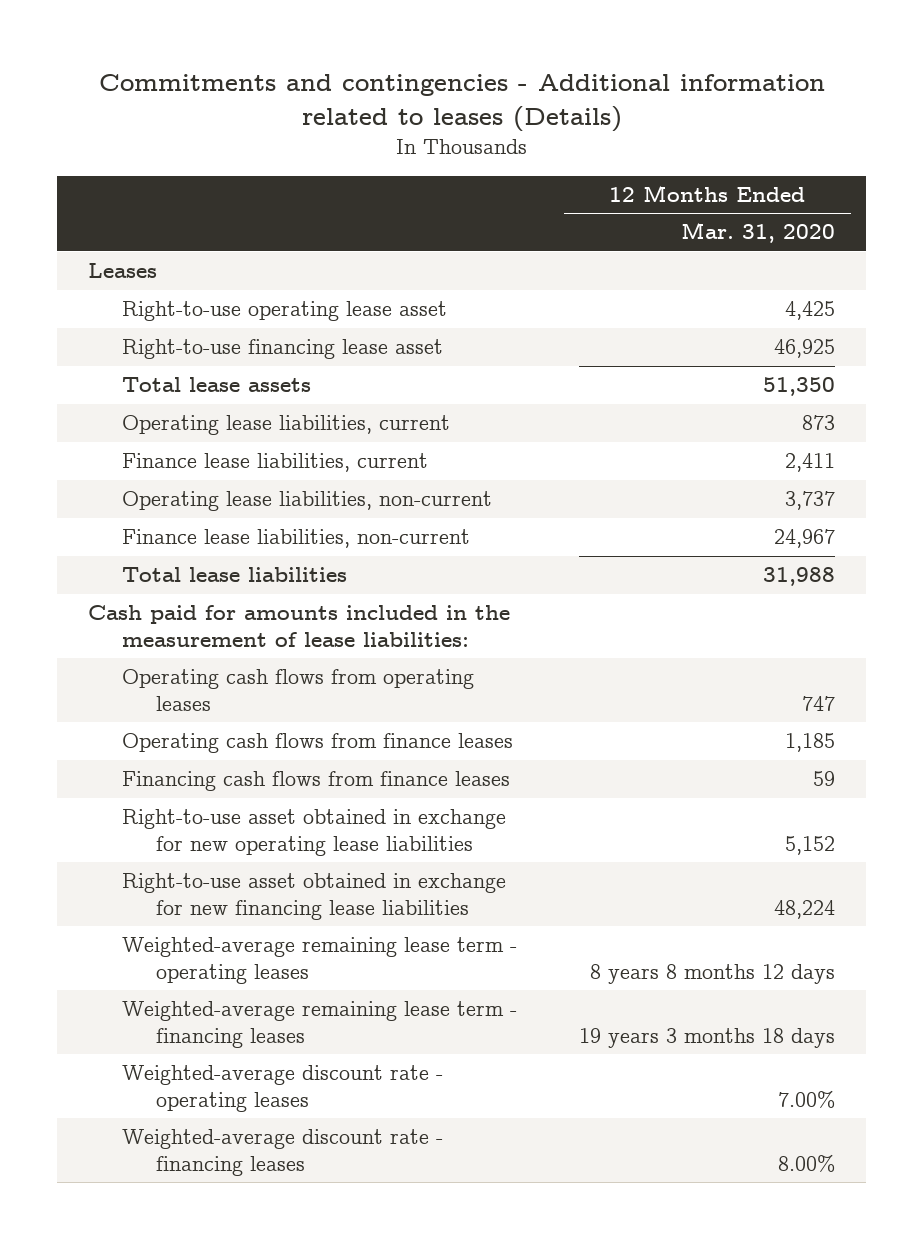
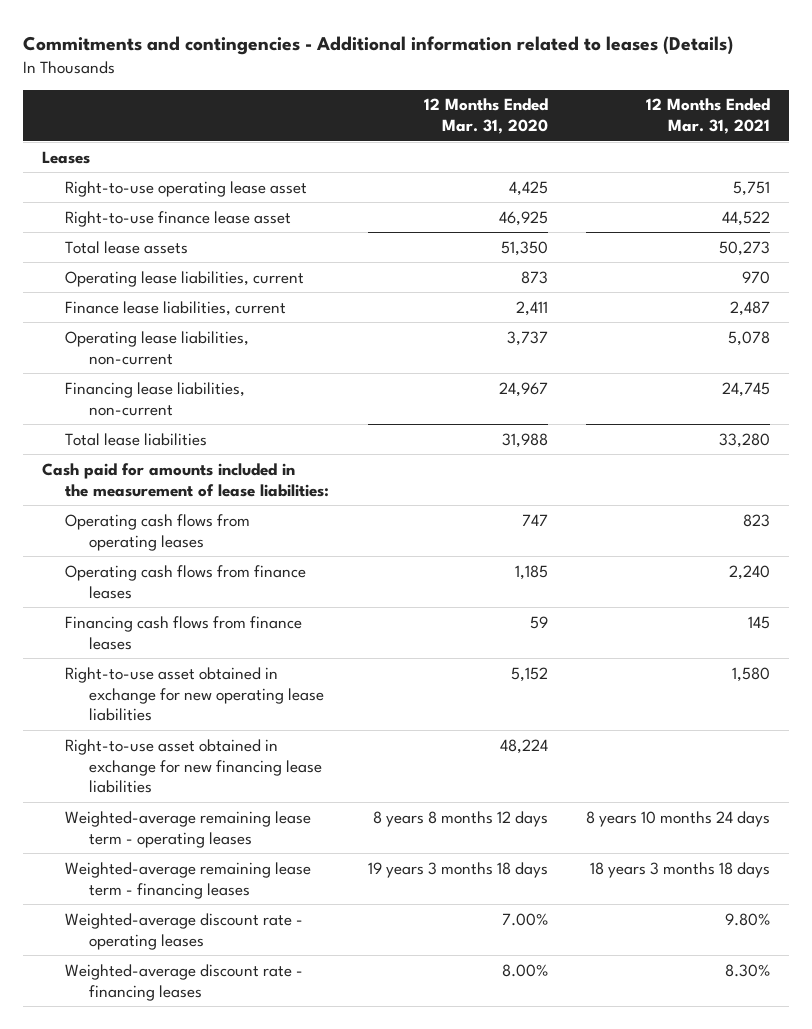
- | 12 Months Ended Mar. 31, 2020
+ | 12 Months Ended Mar. 31, 2020 | 12 Months Ended Mar. 31, 2021
- Right-to-use financing lease asset | 46,925
+ Right-to-use finance lease asset | 46,925 | 44,522
- Finance lease liabilities, non-current | 24,967
+ Financing lease liabilities, non-current | 24,967 | 24,745

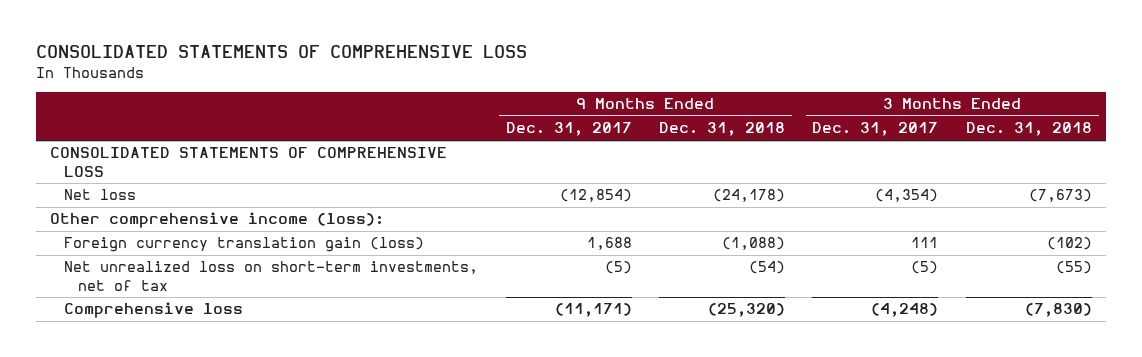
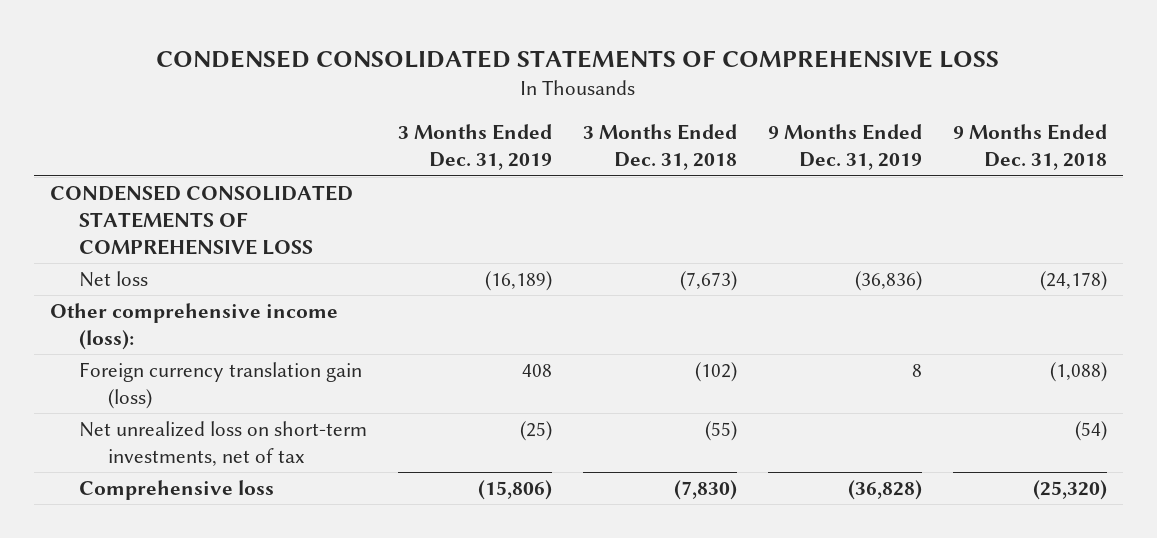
- CONSOLIDATED STATEMENTS OF COMPREHENSIVE LOSS
+ CONDENSED CONSOLIDATED STATEMENTS OF COMPREHENSIVE LOSS
- | 9 Months Ended Dec. 31, 2017 | 9 Months Ended Dec. 31, 2018 | 3 Months Ended Dec. 31, 2017 | 3 Months Ended Dec. 31, 2018
+ | 3 Months Ended Dec. 31, 2019 | 3 Months Ended Dec. 31, 2018 | 9 Months Ended Dec. 31, 2019 | 9 Months Ended Dec. 31, 2018
- CONSOLIDATED STATEMENTS OF COMPREHENSIVE LOSS
+ CONDENSED CONSOLIDATED STATEMENTS OF COMPREHENSIVE LOSS

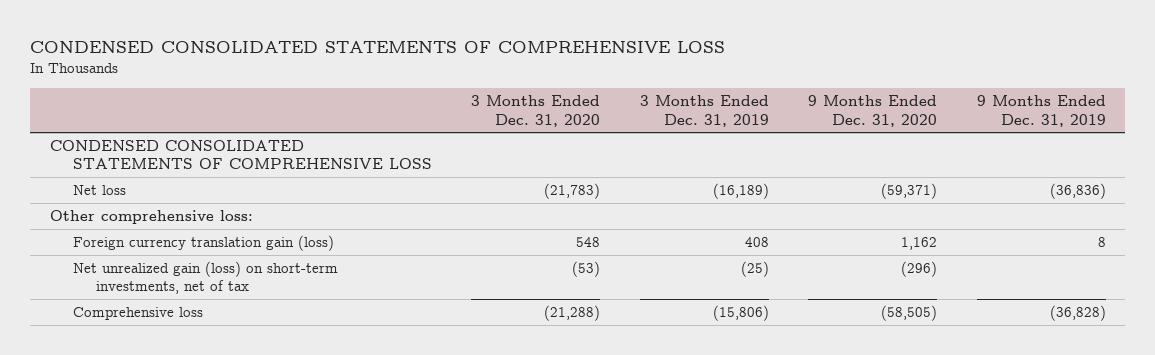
- | 3 Months Ended Dec. 31, 2019 | 3 Months Ended Dec. 31, 2018 | 9 Months Ended Dec. 31, 2019 | 9 Months Ended Dec. 31, 2018
+ | 3 Months Ended Dec. 31, 2020 | 3 Months Ended Dec. 31, 2019 | 9 Months Ended Dec. 31, 2020 | 9 Months Ended Dec. 31, 2019
- Other comprehensive income (loss):
+ Other comprehensive loss:
- Net unrealized loss on short-term investments, net of tax | (25) | (55) | | (54)
+ Net unrealized gain (loss) on short-term investments, net of tax | (53) | (25) | (296) |

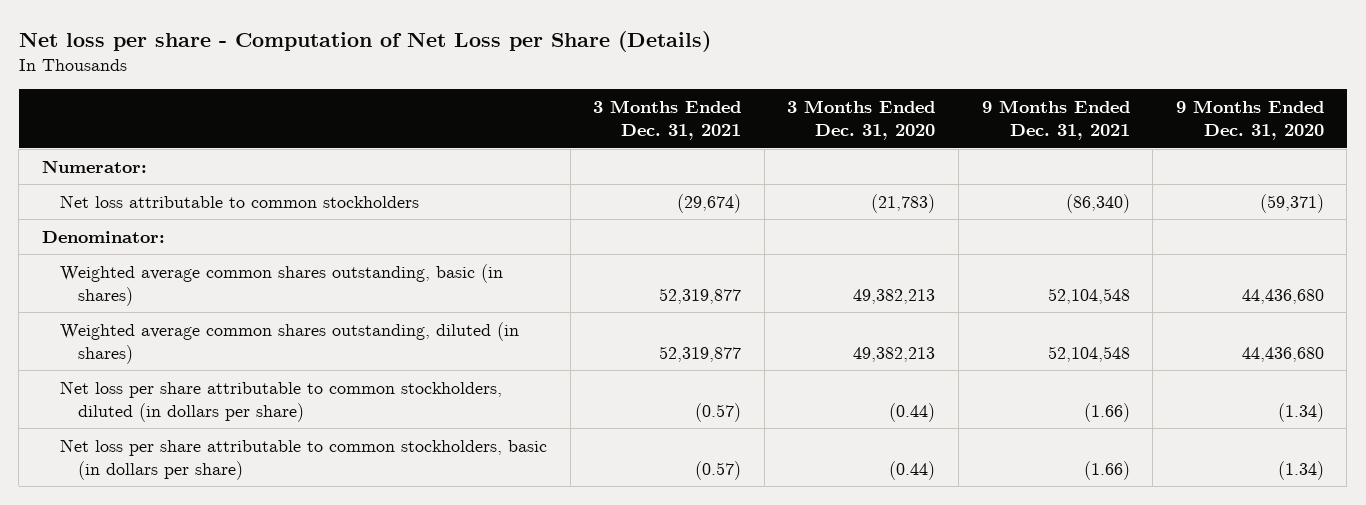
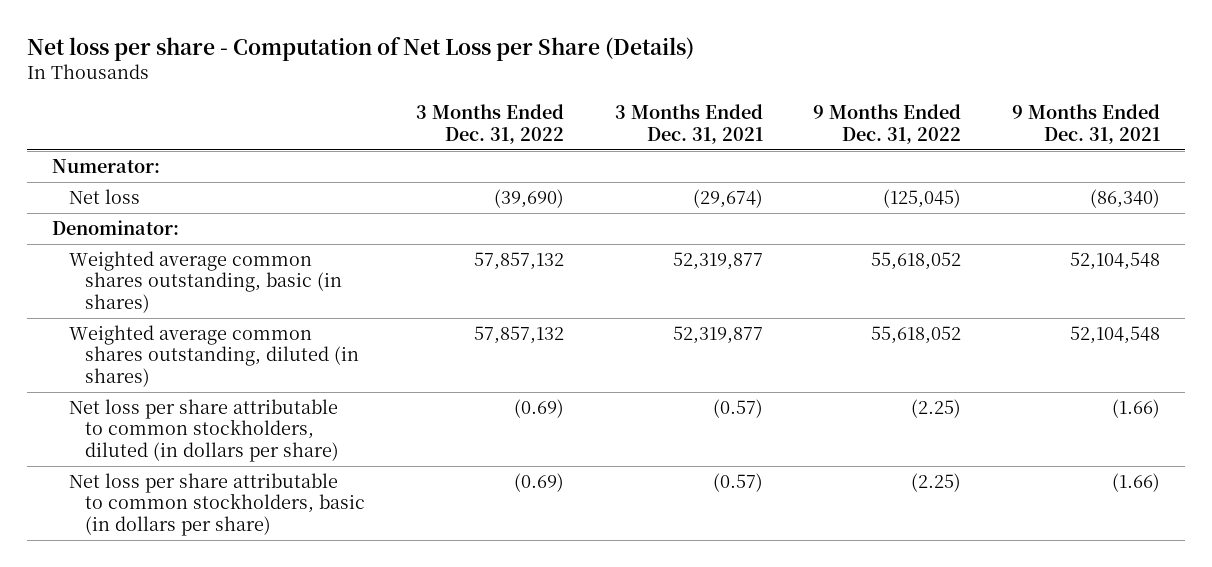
- | 3 Months Ended Dec. 31, 2021 | 3 Months Ended Dec. 31, 2020 | 9 Months Ended Dec. 31, 2021 | 9 Months Ended Dec. 31, 2020
+ | 3 Months Ended Dec. 31, 2022 | 3 Months Ended Dec. 31, 2021 | 9 Months Ended Dec. 31, 2022 | 9 Months Ended Dec. 31, 2021
- Net loss attributable to common stockholders | (29,674) | (21,783) | (86,340) | (59,371)
+ Net loss | (39,690) | (29,674) | (125,045) | (86,340)

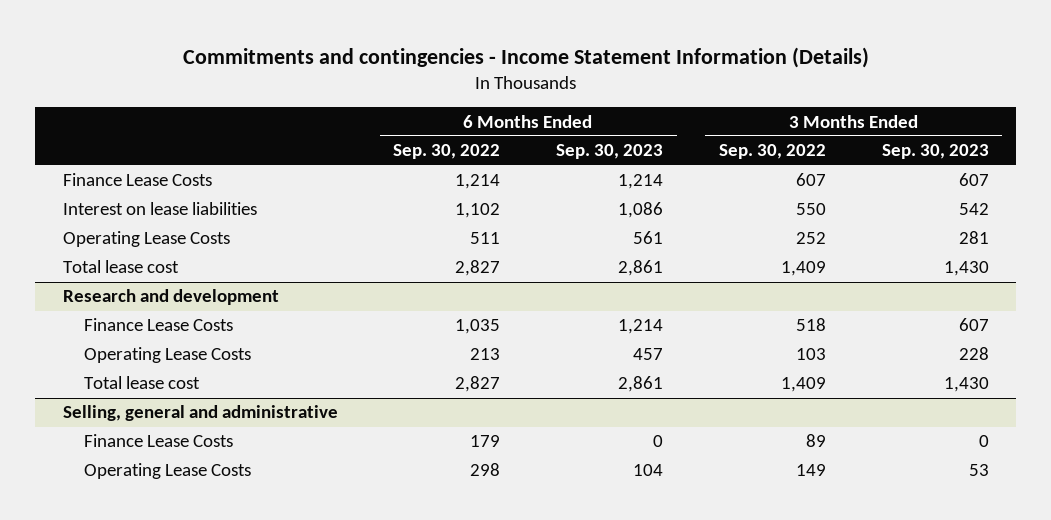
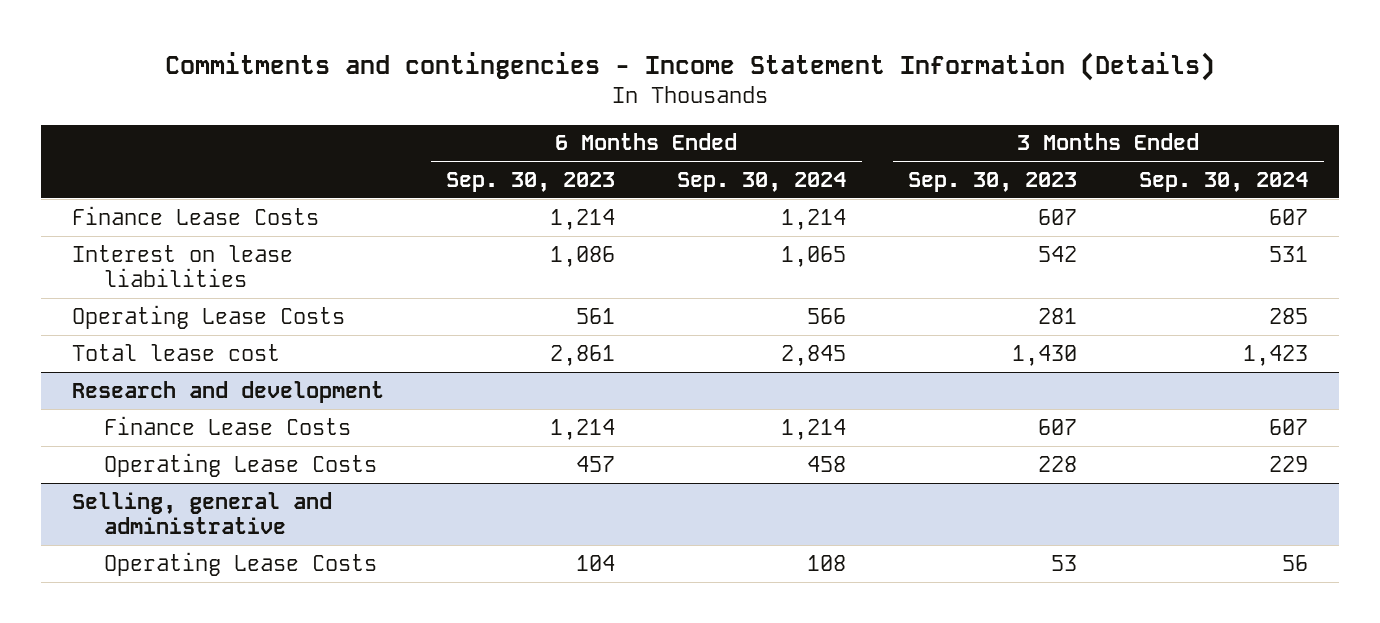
- | 6 Months Ended Sep. 30, 2022 | 6 Months Ended Sep. 30, 2023 | 3 Months Ended Sep. 30, 2022 | 3 Months Ended Sep. 30, 2023
+ | 6 Months Ended Sep. 30, 2023 | 6 Months Ended Sep. 30, 2024 | 3 Months Ended Sep. 30, 2023 | 3 Months Ended Sep. 30, 2024
@ Research and development
- Total lease cost | 2,827 | 2,861 | 1,409 | 1,430
@ Selling, general and administrative
- Finance Lease Costs | 179 | 0 | 89 | 0

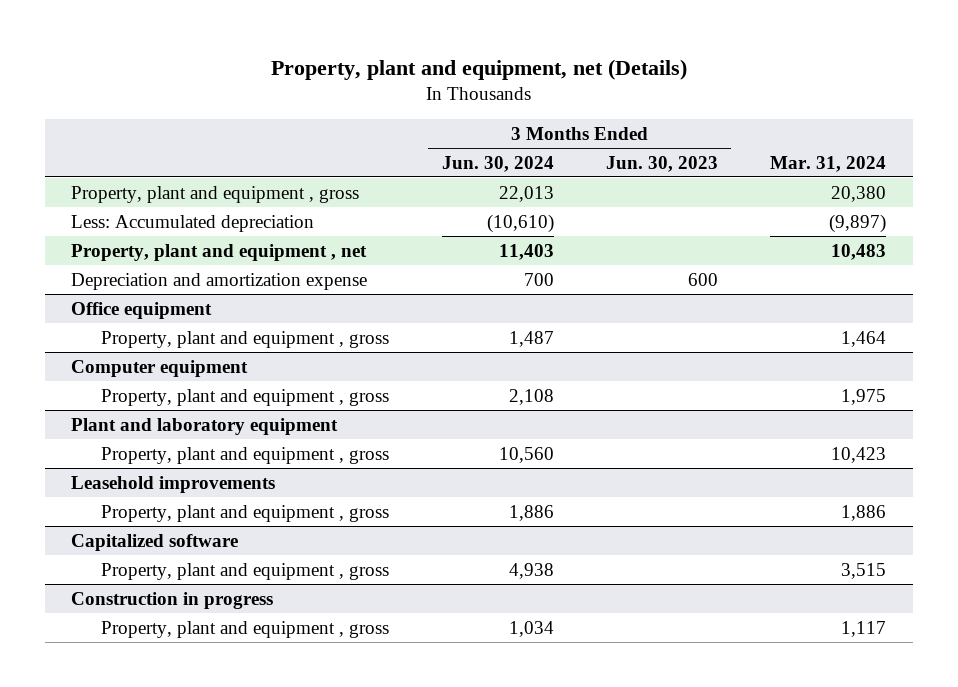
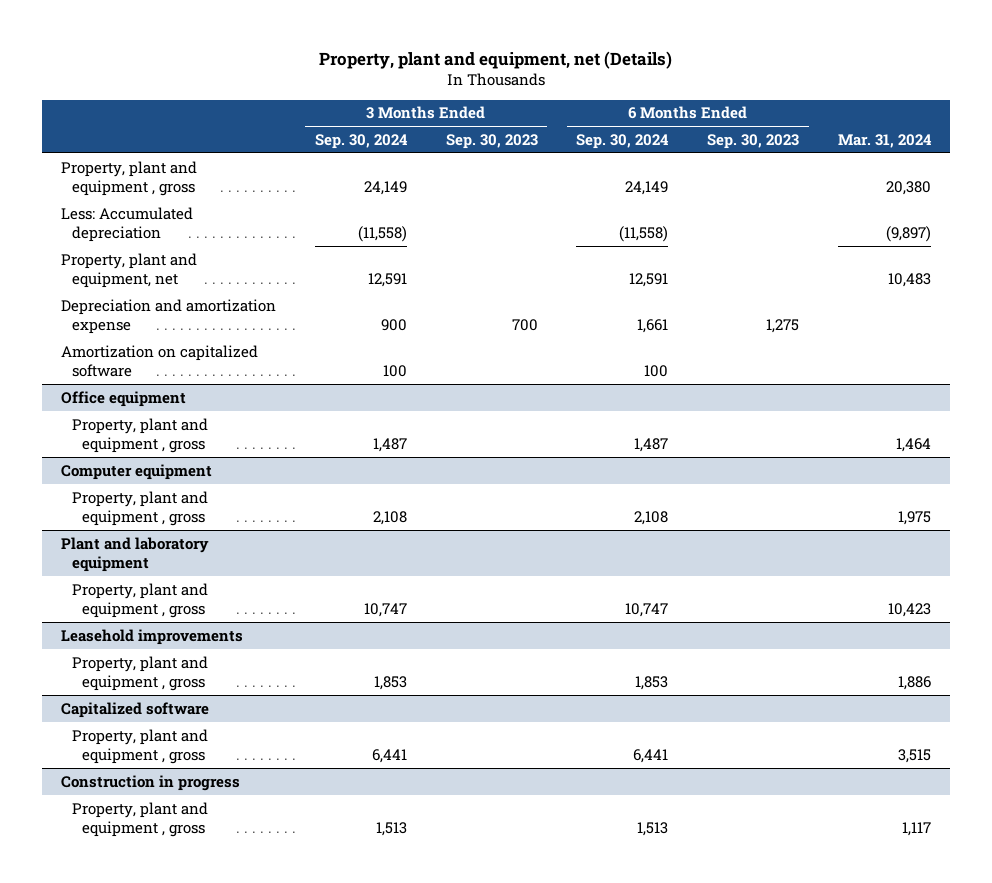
- | 3 Months Ended Jun. 30, 2024 | 3 Months Ended Jun. 30, 2023 | Mar. 31, 2024
+ | 3 Months Ended Sep. 30, 2024 | 3 Months Ended Sep. 30, 2023 | 6 Months Ended Sep. 30, 2024 | 6 Months Ended Sep. 30, 2023 | Mar. 31, 2024
- Property, plant and equipment , net | 11,403 | | 10,483
+ Property, plant and equipment, net | 12,591 | | 12,591 | | 10,483
+ Amortization on capitalized software | 100 | | 100 | |

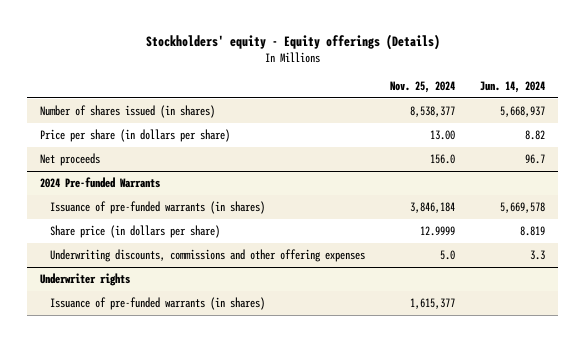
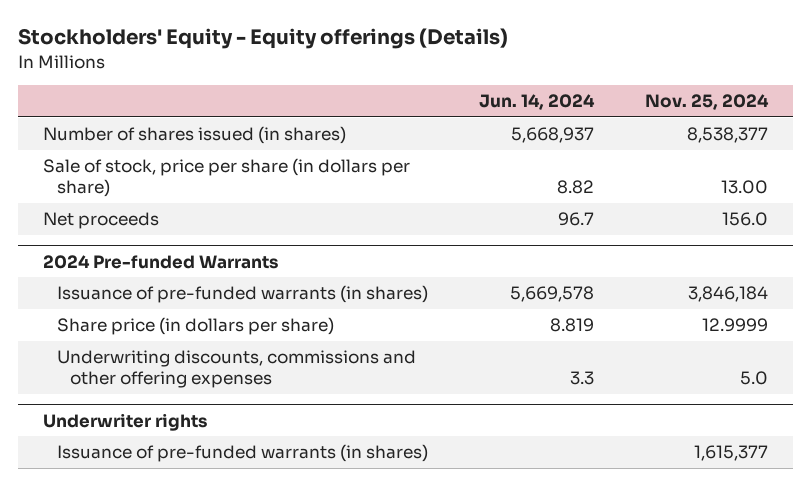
- Stockholders' equity - Equity offerings (Details)
+ Stockholders' Equity - Equity offerings (Details)
- | Nov. 25, 2024 | Jun. 14, 2024
+ | Jun. 14, 2024 | Nov. 25, 2024
- Price per share (in dollars per share) | 13.00 | 8.82
+ Sale of stock, price per share (in dollars per share) | 8.82 | 13.00

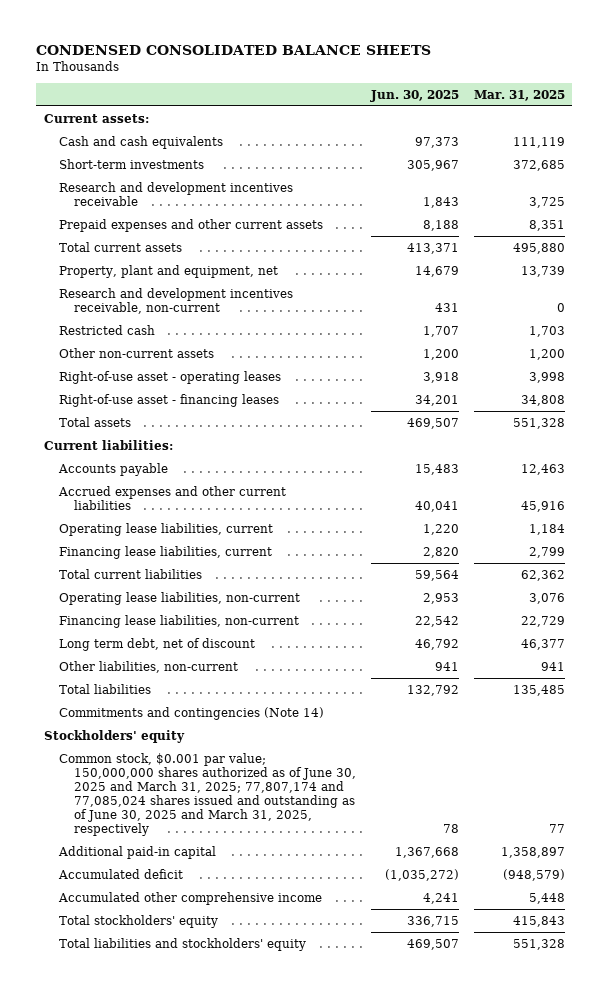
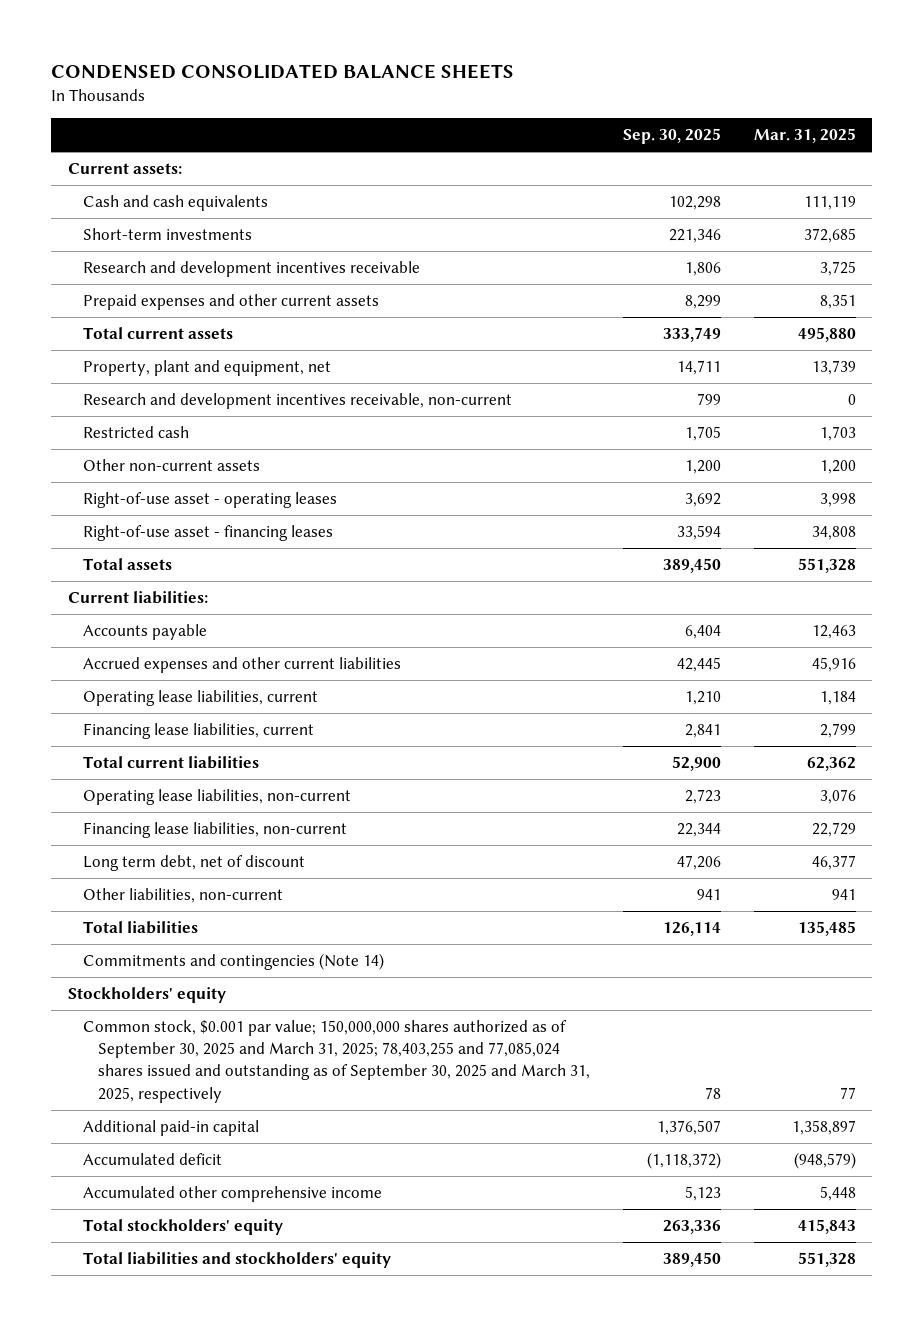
- | Jun. 30, 2025 | Mar. 31, 2025
+ | Sep. 30, 2025 | Mar. 31, 2025
- Common stock, $0.001 par value; 150,000,000 shares authorized as of June 30, 2025 and March 31, 2025; 77,807,174 and 77,085,024 shares issued and outstanding as of June 30, 2025 and March 31, 2025, respectively | 78 | 77
+ Common stock, $0.001 par value; 150,000,000 shares authorized as of September 30, 2025 and March 31, 2025; 78,403,255 and 77,085,024 shares issued and outstanding as of September 30, 2025 and March 31, 2025, respectively | 78 | 77

